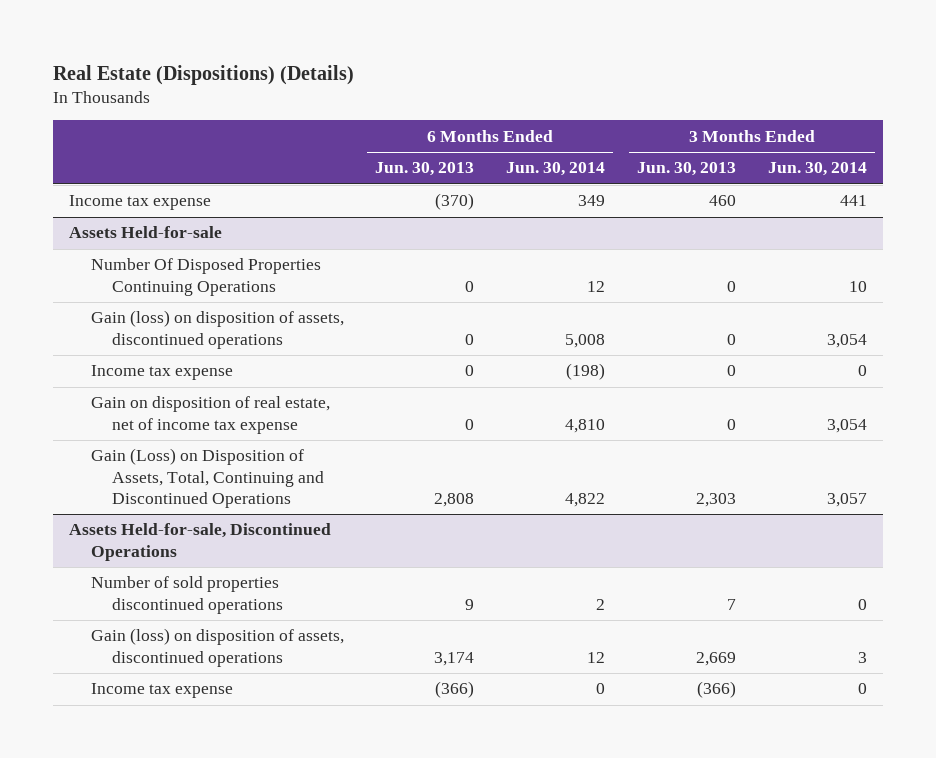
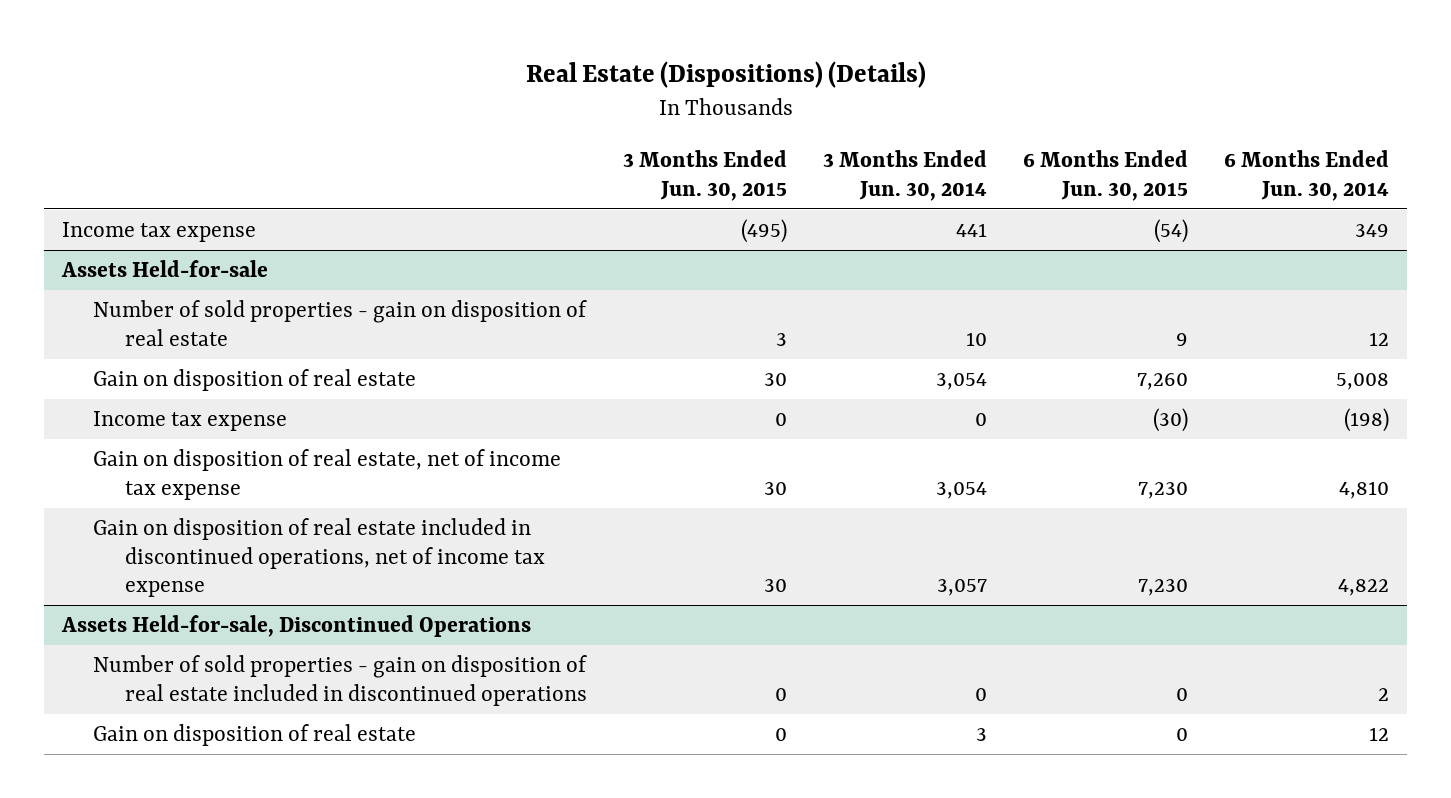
- | 6 Months Ended Jun. 30, 2013 | 6 Months Ended Jun. 30, 2014 | 3 Months Ended Jun. 30, 2013 | 3 Months Ended Jun. 30, 2014
+ | 3 Months Ended Jun. 30, 2015 | 3 Months Ended Jun. 30, 2014 | 6 Months Ended Jun. 30, 2015 | 6 Months Ended Jun. 30, 2014
@ Assets Held-for-sale
- Number Of Disposed Properties Continuing Operations | 0 | 12 | 0 | 10
- Gain (loss) on disposition of assets, discontinued operations | 0 | 5,008 | 0 | 3,054
+ Number of sold properties - gain on disposition of real estate | 3 | 10 | 9 | 12
+ Gain on disposition of real estate | 30 | 3,054 | 7,260 | 5,008
- Gain (Loss) on Disposition of Assets, Total, Continuing and Discontinued Operations | 2,808 | 4,822 | 2,303 | 3,057
+ Gain on disposition of real estate included in discontinued operations, net of income tax expense | 30 | 3,057 | 7,230 | 4,822
@ Assets Held-for-sale, Discontinued Operations
- Number of sold properties discontinued operations | 9 | 2 | 7 | 0
- Gain (loss) on disposition of assets, discontinued operations | 3,174 | 12 | 2,669 | 3
- Income tax expense | (366) | 0 | (366) | 0
+ Number of sold properties - gain on disposition of real estate included in discontinued operations | 0 | 0 | 0 | 2
+ Gain on disposition of real estate | 0 | 3 | 0 | 12

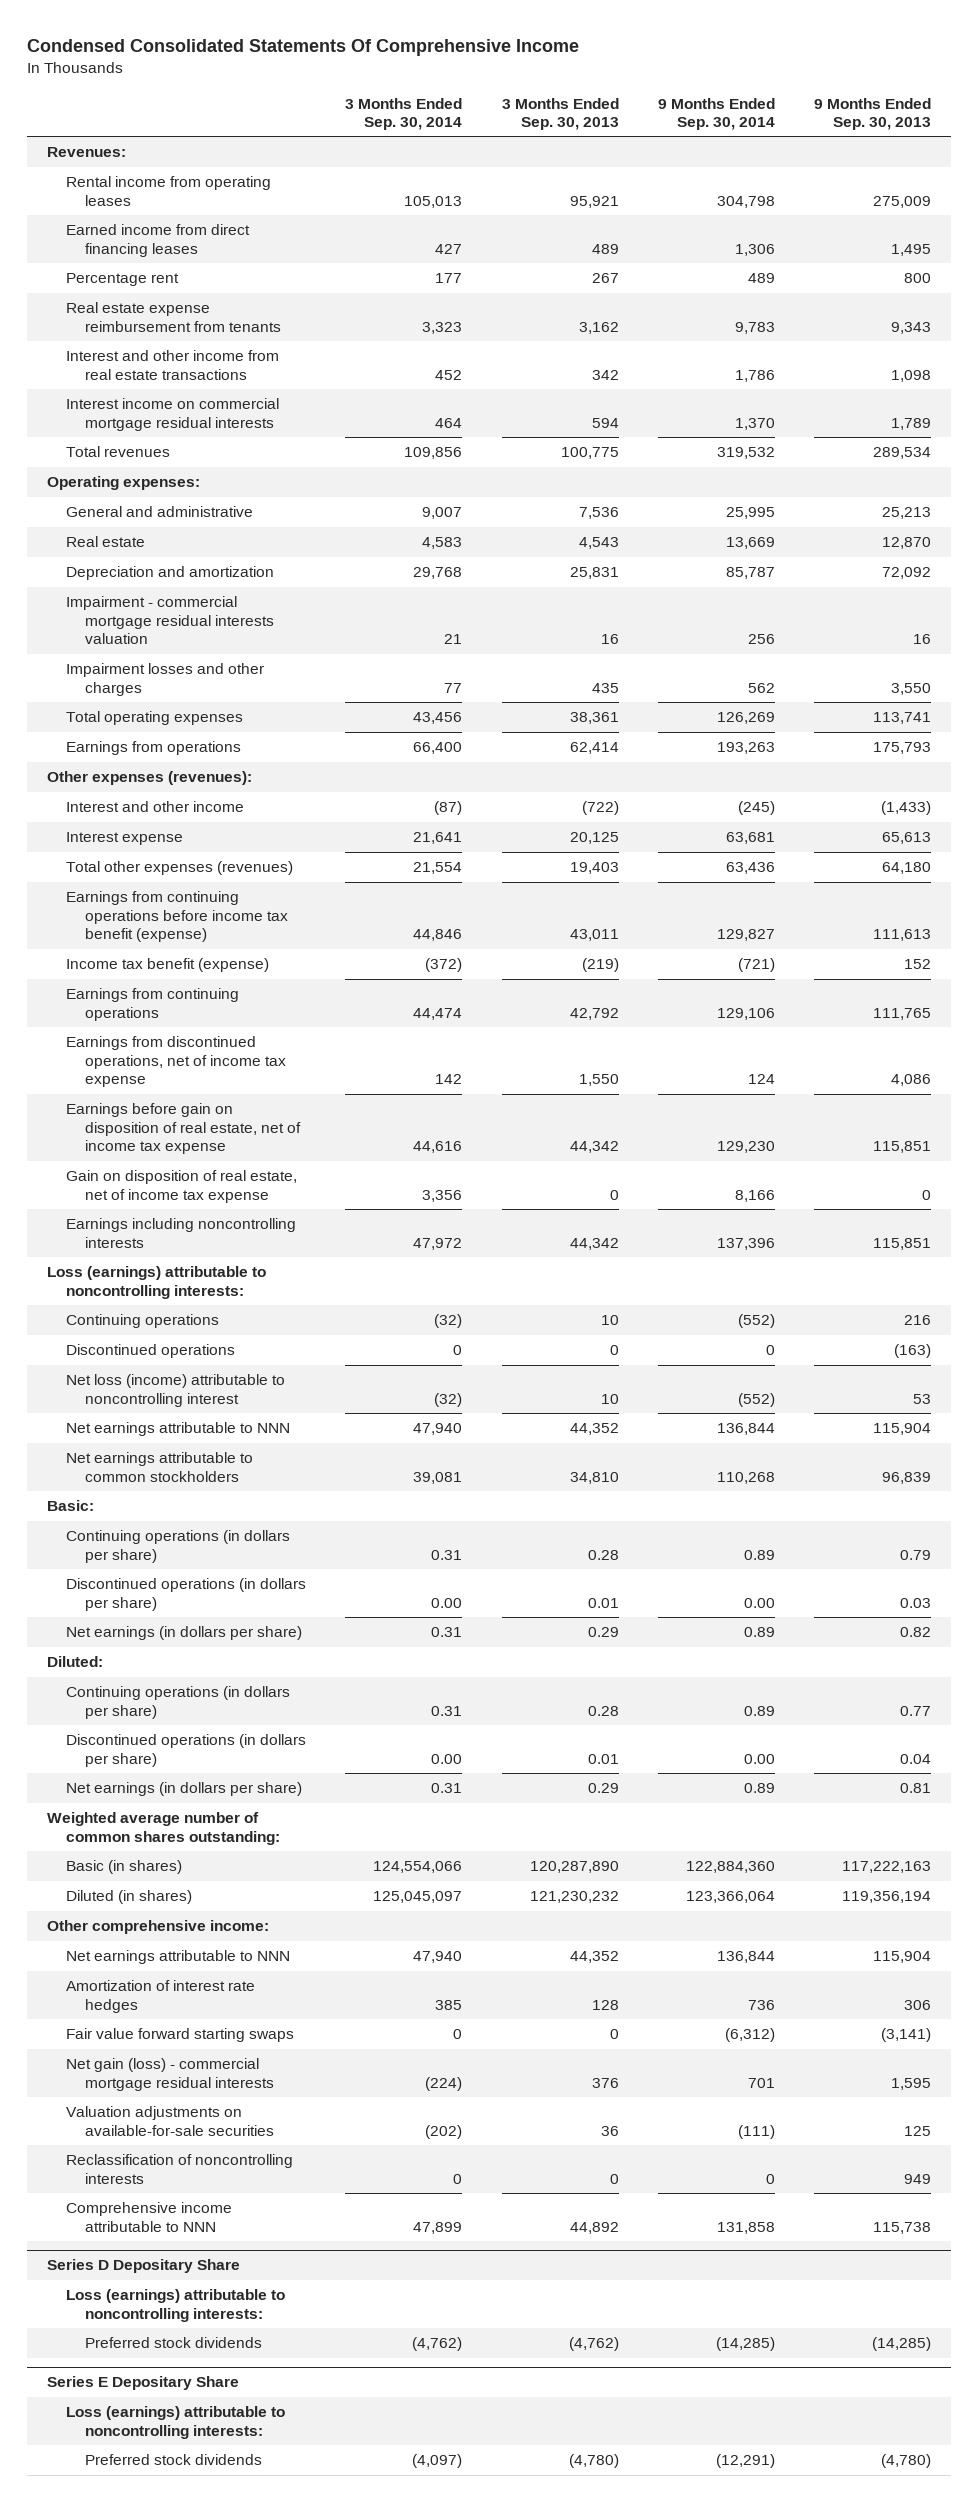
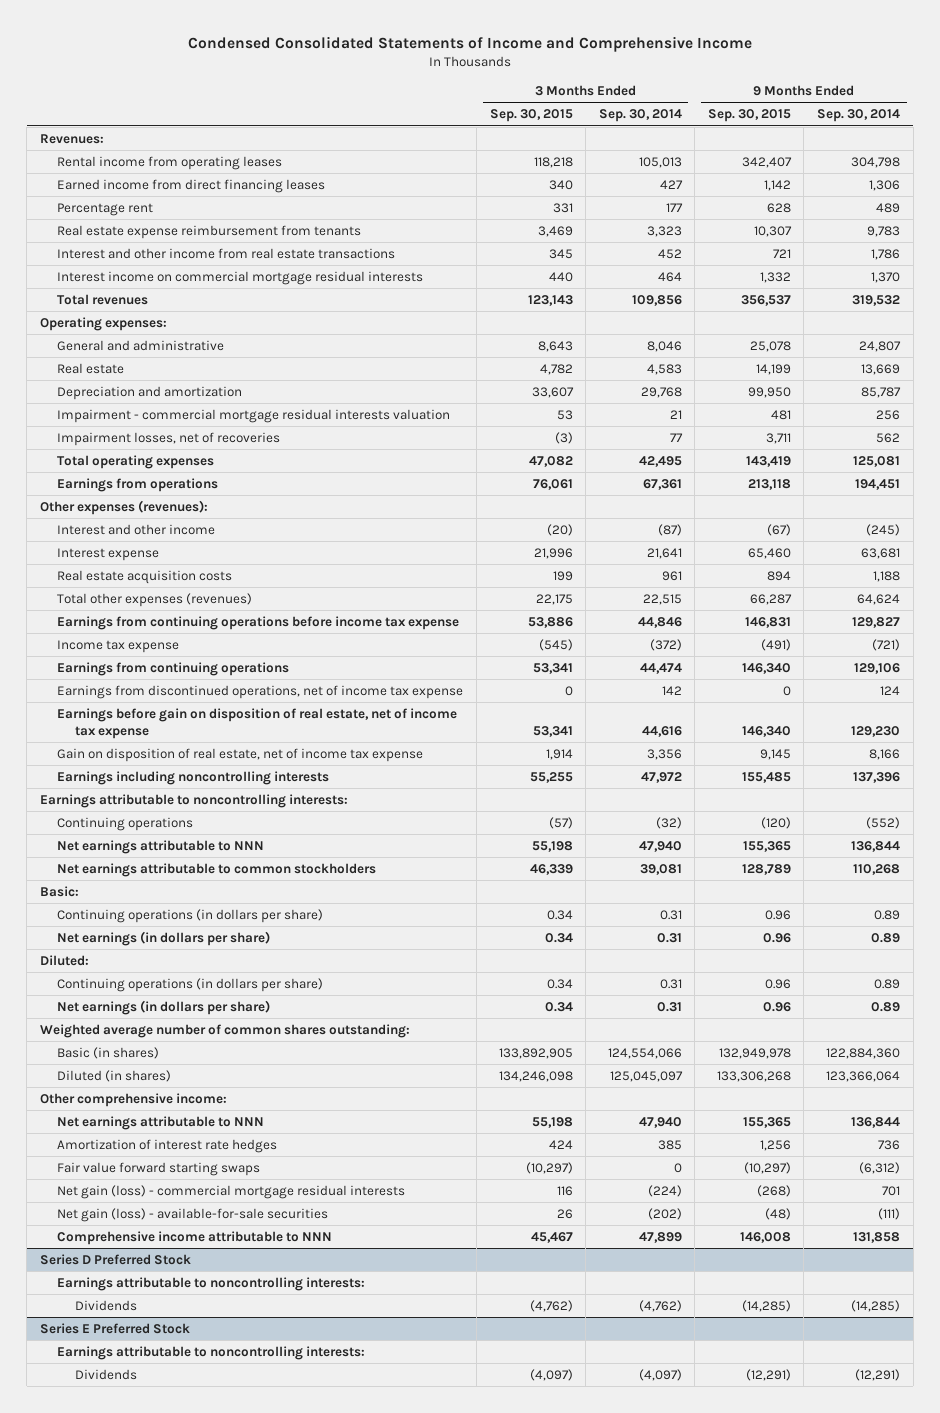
- Condensed Consolidated Statements Of Comprehensive Income
+ Condensed Consolidated Statements of Income and Comprehensive Income
- | 3 Months Ended Sep. 30, 2014 | 3 Months Ended Sep. 30, 2013 | 9 Months Ended Sep. 30, 2014 | 9 Months Ended Sep. 30, 2013
+ | 3 Months Ended Sep. 30, 2015 | 3 Months Ended Sep. 30, 2014 | 9 Months Ended Sep. 30, 2015 | 9 Months Ended Sep. 30, 2014
- General and administrative | 9,007 | 7,536 | 25,995 | 25,213
+ General and administrative | 8,643 | 8,046 | 25,078 | 24,807
- Impairment losses and other charges | 77 | 435 | 562 | 3,550
- Total operating expenses | 43,456 | 38,361 | 126,269 | 113,741
- Earnings from operations | 66,400 | 62,414 | 193,263 | 175,793
+ Impairment losses, net of recoveries | (3) | 77 | 3,711 | 562
+ Total operating expenses | 47,082 | 42,495 | 143,419 | 125,081
+ Earnings from operations | 76,061 | 67,361 | 213,118 | 194,451
- Total other expenses (revenues) | 21,554 | 19,403 | 63,436 | 64,180
- Earnings from continuing operations before income tax benefit (expense) | 44,846 | 43,011 | 129,827 | 111,613
- Income tax benefit (expense) | (372) | (219) | (721) | 152
+ Real estate acquisition costs | 199 | 961 | 894 | 1,188
+ Total other expenses (revenues) | 22,175 | 22,515 | 66,287 | 64,624
+ Earnings from continuing operations before income tax expense | 53,886 | 44,846 | 146,831 | 129,827
+ Income tax expense | (545) | (372) | (491) | (721)
- Loss (earnings) attributable to noncontrolling interests:
+ Earnings attributable to noncontrolling interests:
- Discontinued operations | 0 | 0 | 0 | (163)
- Net loss (income) attributable to noncontrolling interest | (32) | 10 | (552) | 53
- Discontinued operations (in dollars per share) | 0.00 | 0.01 | 0.00 | 0.03
- Discontinued operations (in dollars per share) | 0.00 | 0.01 | 0.00 | 0.04
- Valuation adjustments on available-for-sale securities | (202) | 36 | (111) | 125
- Reclassification of noncontrolling interests | 0 | 0 | 0 | 949
+ Net gain (loss) - available-for-sale securities | 26 | (202) | (48) | (111)
- Series D Depositary Share
- Loss (earnings) attributable to noncontrolling interests:
- Preferred stock dividends | (4,762) | (4,762) | (14,285) | (14,285)
- Series E Depositary Share
- Loss (earnings) attributable to noncontrolling interests:
- Preferred stock dividends | (4,097) | (4,780) | (12,291) | (4,780)
+ Series D Preferred Stock
+ Earnings attributable to noncontrolling interests:
+ Dividends | (4,762) | (4,762) | (14,285) | (14,285)
+ Series E Preferred Stock
+ Earnings attributable to noncontrolling interests:
+ Dividends | (4,097) | (4,097) | (12,291) | (12,291)

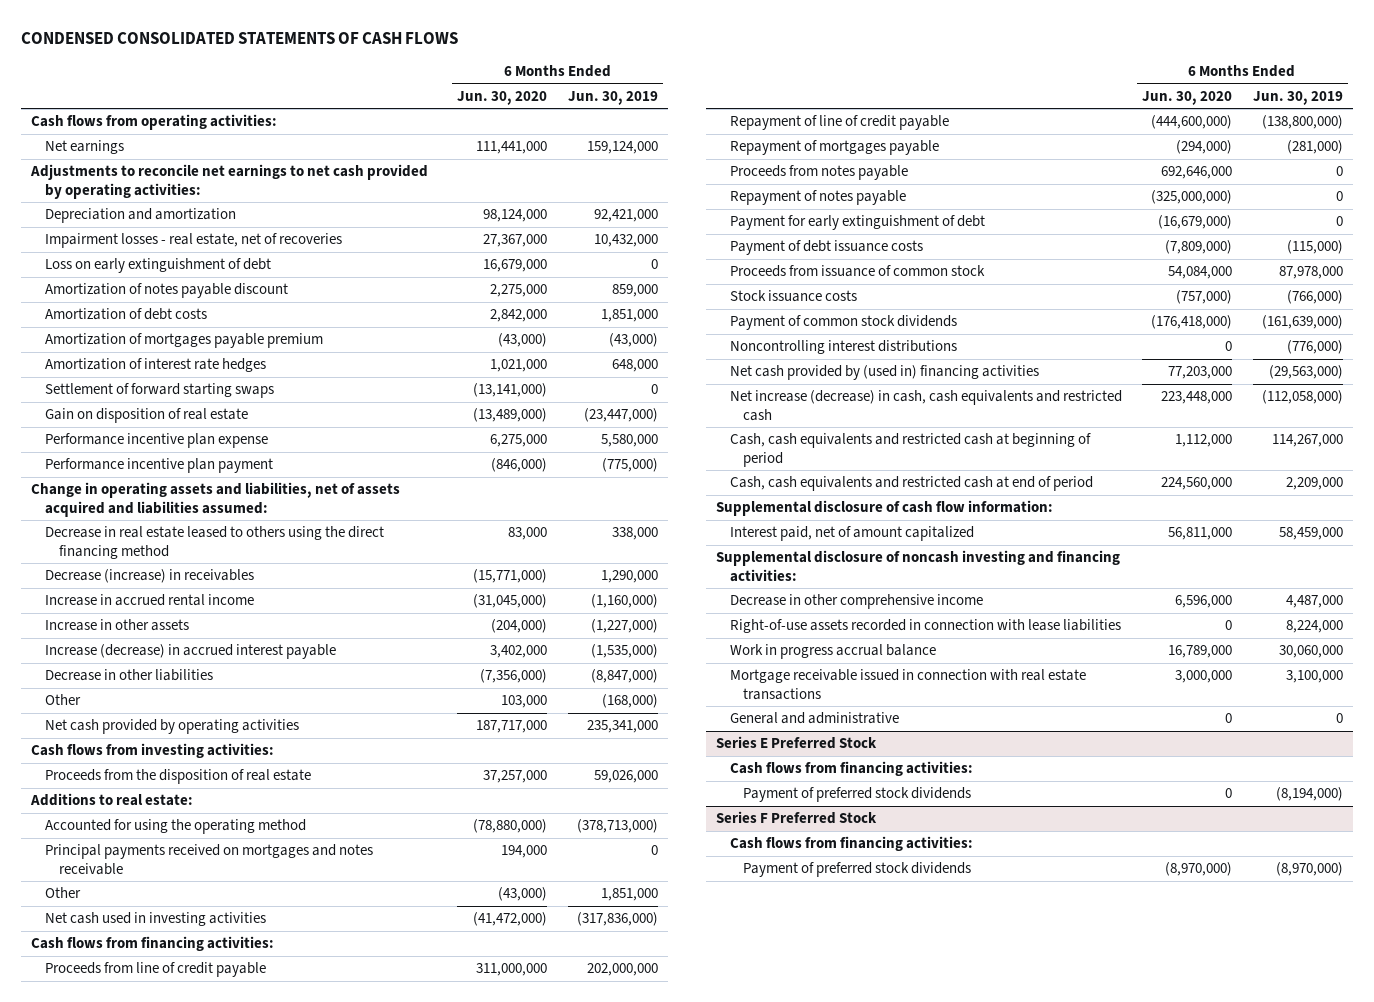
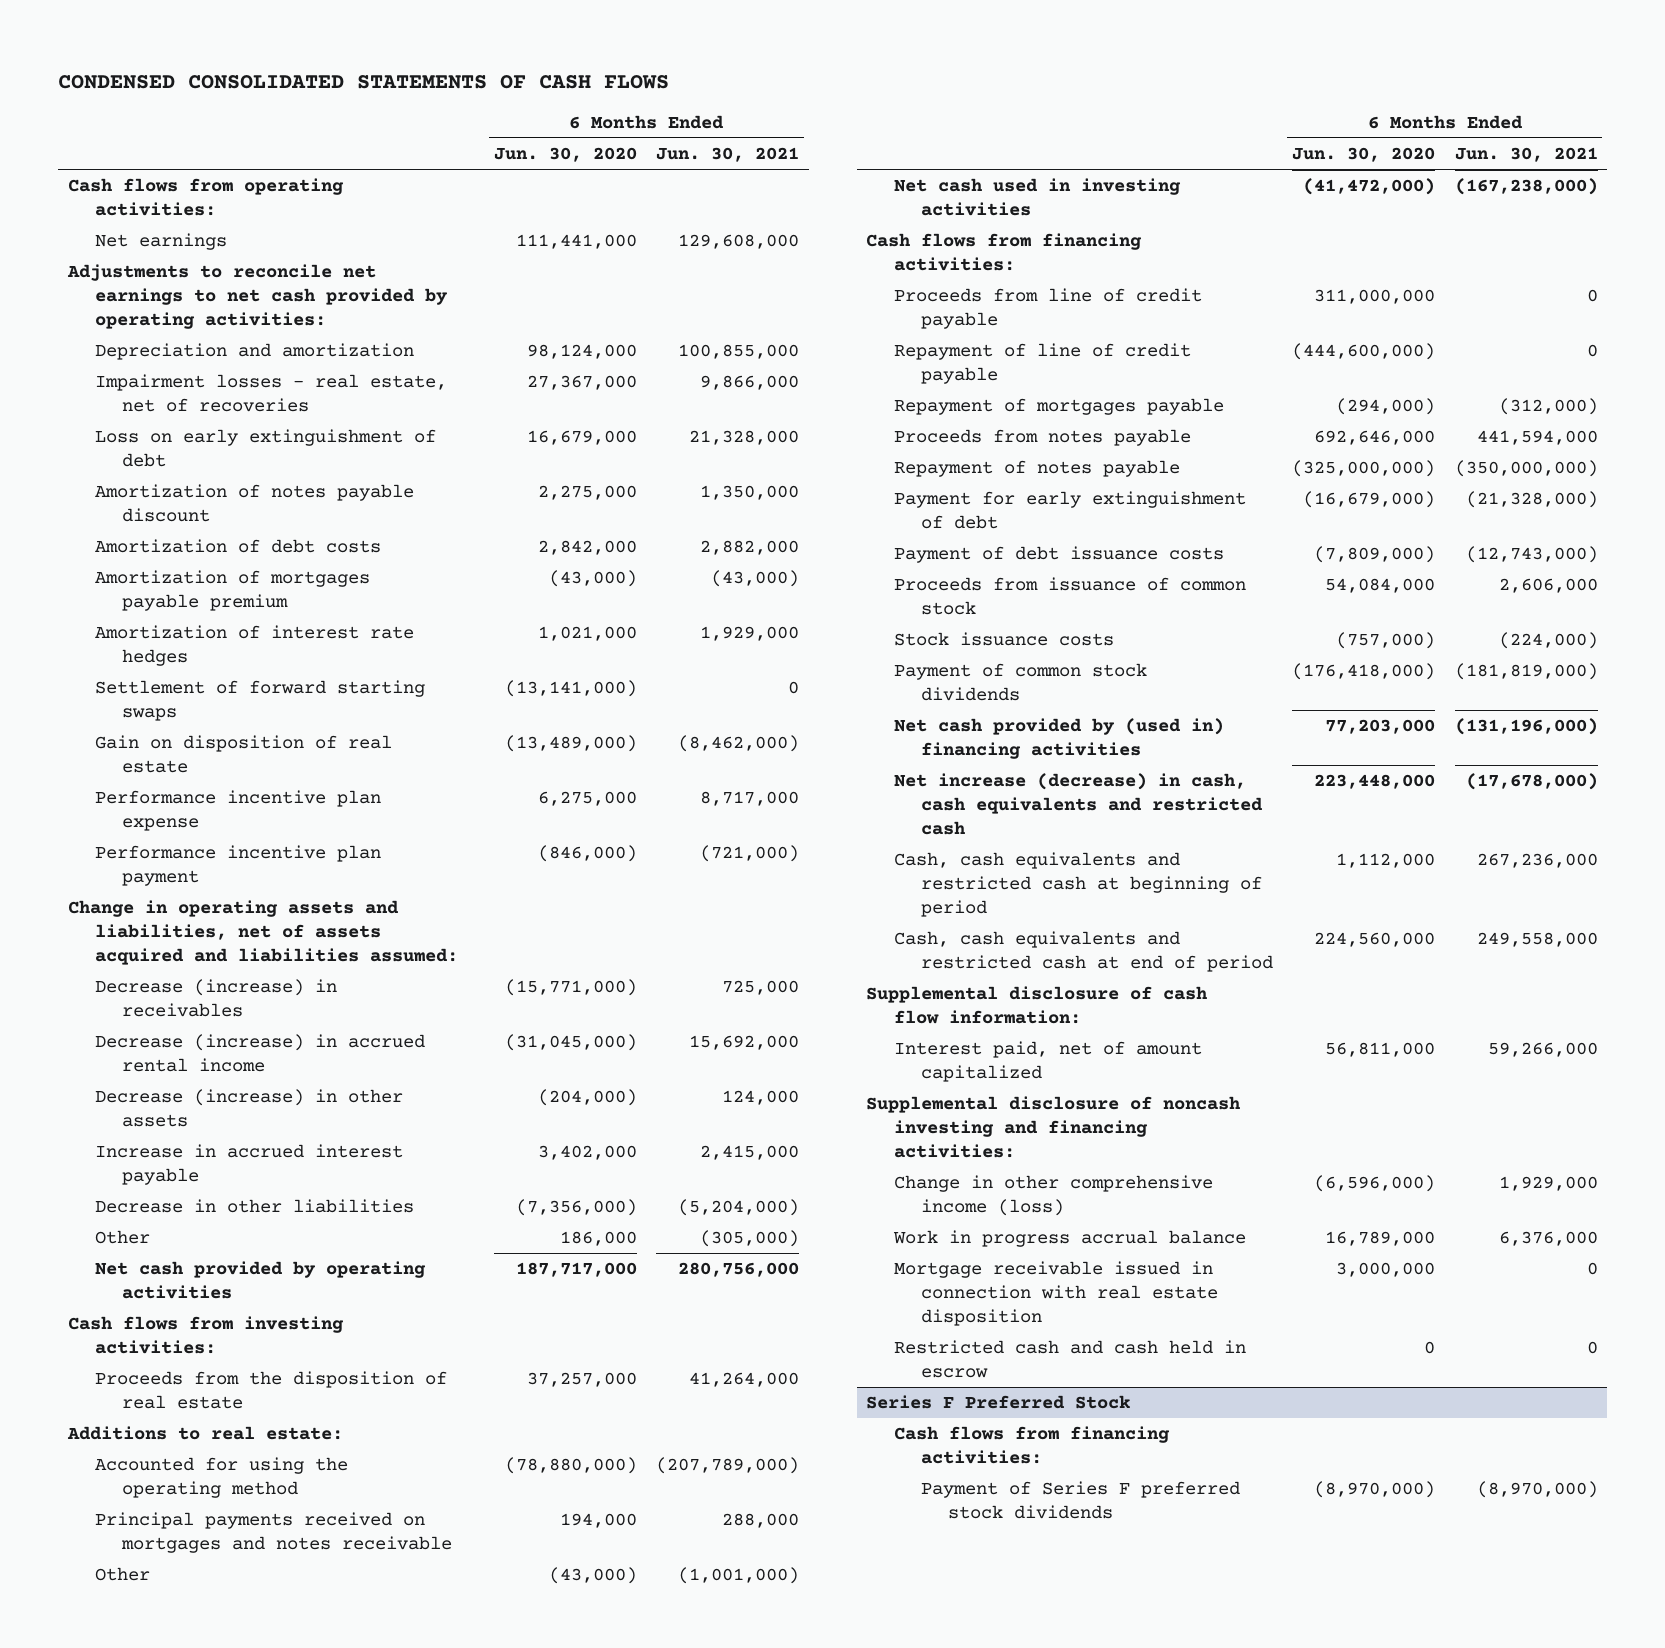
- | 6 Months Ended Jun. 30, 2020 | 6 Months Ended Jun. 30, 2019
+ | 6 Months Ended Jun. 30, 2020 | 6 Months Ended Jun. 30, 2021
- Decrease in real estate leased to others using the direct financing method | 83,000 | 338,000
- Increase in accrued rental income | (31,045,000) | (1,160,000)
- Increase in other assets | (204,000) | (1,227,000)
- Increase (decrease) in accrued interest payable | 3,402,000 | (1,535,000)
+ Decrease (increase) in accrued rental income | (31,045,000) | 15,692,000
+ Decrease (increase) in other assets | (204,000) | 124,000
+ Increase in accrued interest payable | 3,402,000 | 2,415,000
- Other | 103,000 | (168,000)
+ Other | 186,000 | (305,000)
- Noncontrolling interest distributions | 0 | (776,000)
- Decrease in other comprehensive income | 6,596,000 | 4,487,000
- Right-of-use assets recorded in connection with lease liabilities | 0 | 8,224,000
+ Change in other comprehensive income (loss) | (6,596,000) | 1,929,000
- Mortgage receivable issued in connection with real estate transactions | 3,000,000 | 3,100,000
- General and administrative | 0 | 0
- Series E Preferred Stock
- Cash flows from financing activities:
- Payment of preferred stock dividends | 0 | (8,194,000)
+ Mortgage receivable issued in connection with real estate disposition | 3,000,000 | 0
+ Restricted cash and cash held in escrow | 0 | 0
@ Series F Preferred Stock
- Payment of preferred stock dividends | (8,970,000) | (8,970,000)
+ Payment of Series F preferred stock dividends | (8,970,000) | (8,970,000)

